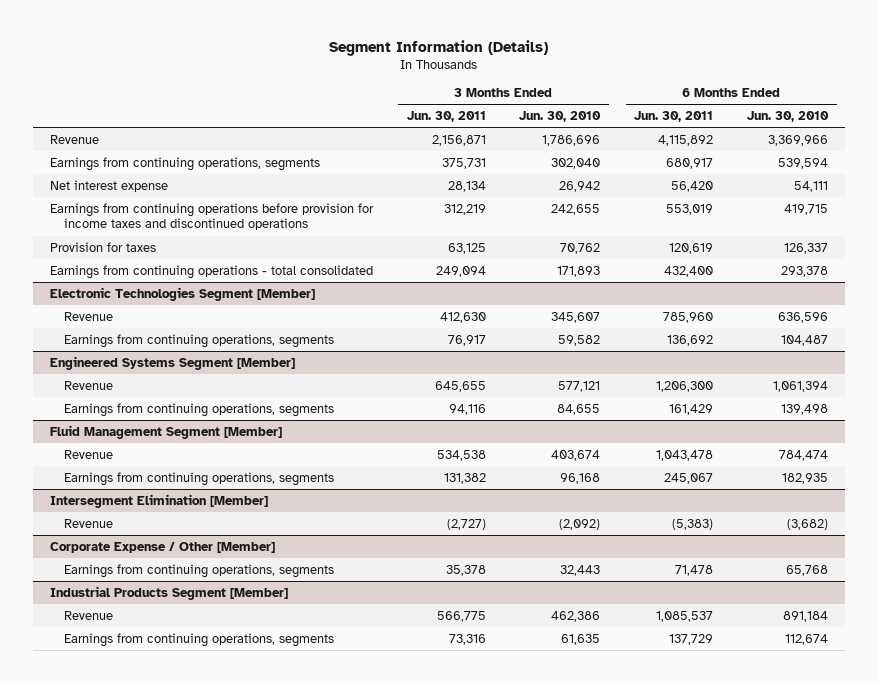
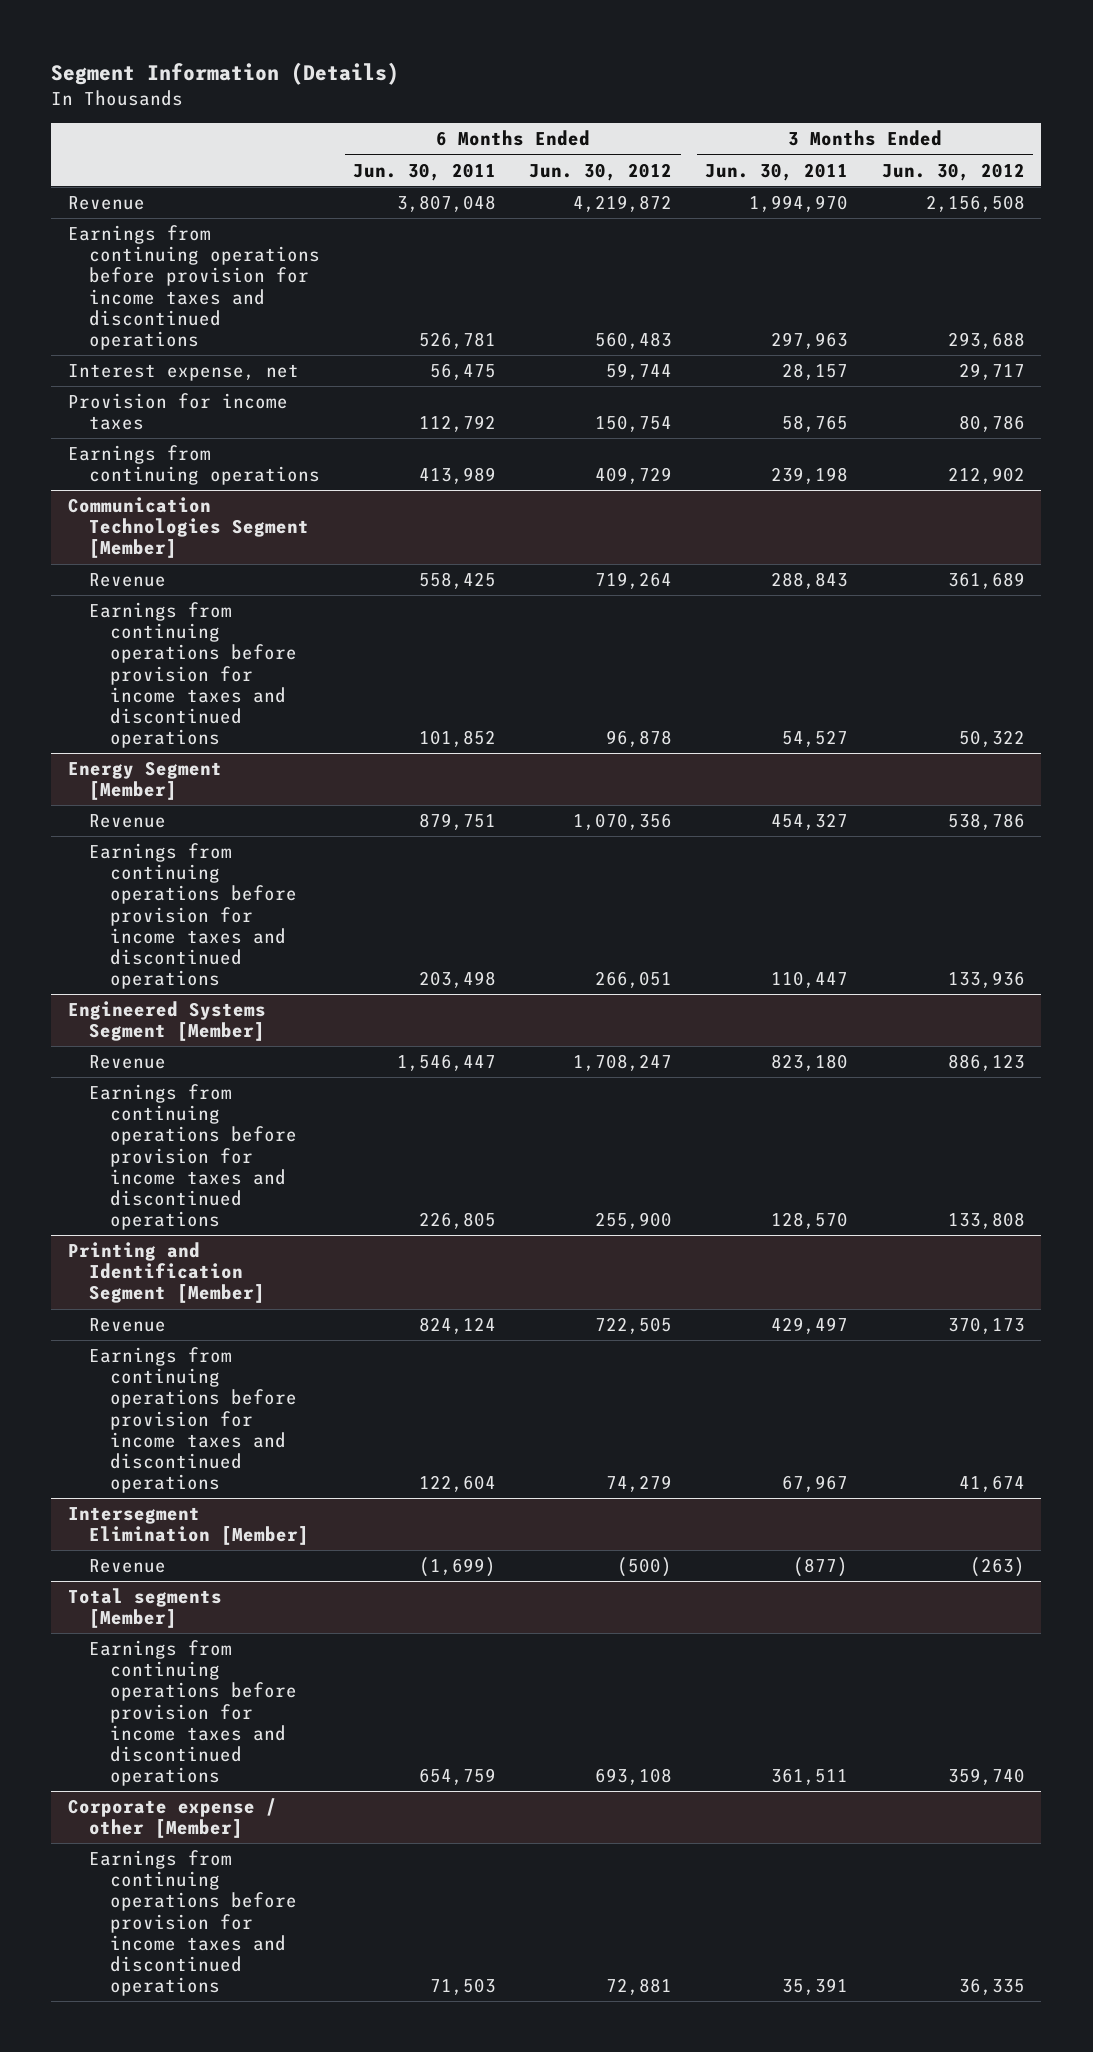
- | 3 Months Ended Jun. 30, 2011 | 3 Months Ended Jun. 30, 2010 | 6 Months Ended Jun. 30, 2011 | 6 Months Ended Jun. 30, 2010
+ | 6 Months Ended Jun. 30, 2011 | 6 Months Ended Jun. 30, 2012 | 3 Months Ended Jun. 30, 2011 | 3 Months Ended Jun. 30, 2012
- Revenue | 2,156,871 | 1,786,696 | 4,115,892 | 3,369,966
- Earnings from continuing operations, segments | 375,731 | 302,040 | 680,917 | 539,594
- Net interest expense | 28,134 | 26,942 | 56,420 | 54,111
- Earnings from continuing operations before provision for income taxes and discontinued operations | 312,219 | 242,655 | 553,019 | 419,715
- Provision for taxes | 63,125 | 70,762 | 120,619 | 126,337
- Earnings from continuing operations - total consolidated | 249,094 | 171,893 | 432,400 | 293,378
- Electronic Technologies Segment [Member]
- Revenue | 412,630 | 345,607 | 785,960 | 636,596
- Earnings from continuing operations, segments | 76,917 | 59,582 | 136,692 | 104,487
+ Revenue | 3,807,048 | 4,219,872 | 1,994,970 | 2,156,508
+ Earnings from continuing operations before provision for income taxes and discontinued operations | 526,781 | 560,483 | 297,963 | 293,688
+ Interest expense, net | 56,475 | 59,744 | 28,157 | 29,717
+ Provision for income taxes | 112,792 | 150,754 | 58,765 | 80,786
+ Earnings from continuing operations | 413,989 | 409,729 | 239,198 | 212,902
+ Communication Technologies Segment [Member]
+ Revenue | 558,425 | 719,264 | 288,843 | 361,689
+ Earnings from continuing operations before provision for income taxes and discontinued operations | 101,852 | 96,878 | 54,527 | 50,322
+ Energy Segment [Member]
+ Revenue | 879,751 | 1,070,356 | 454,327 | 538,786
+ Earnings from continuing operations before provision for income taxes and discontinued operations | 203,498 | 266,051 | 110,447 | 133,936
@ Engineered Systems Segment [Member]
- Revenue | 645,655 | 577,121 | 1,206,300 | 1,061,394
- Earnings from continuing operations, segments | 94,116 | 84,655 | 161,429 | 139,498
- Fluid Management Segment [Member]
- Revenue | 534,538 | 403,674 | 1,043,478 | 784,474
- Earnings from continuing operations, segments | 131,382 | 96,168 | 245,067 | 182,935
@ Engineered Systems Segment [Member]
+ Revenue | 1,546,447 | 1,708,247 | 823,180 | 886,123
+ Earnings from continuing operations before provision for income taxes and discontinued operations | 226,805 | 255,900 | 128,570 | 133,808
+ Printing and Identification Segment [Member]
+ Revenue | 824,124 | 722,505 | 429,497 | 370,173
+ Earnings from continuing operations before provision for income taxes and discontinued operations | 122,604 | 74,279 | 67,967 | 41,674
@ Intersegment Elimination [Member]
- Revenue | (2,727) | (2,092) | (5,383) | (3,682)
- Corporate Expense / Other [Member]
- Earnings from continuing operations, segments | 35,378 | 32,443 | 71,478 | 65,768
- Industrial Products Segment [Member]
- Revenue | 566,775 | 462,386 | 1,085,537 | 891,184
- Earnings from continuing operations, segments | 73,316 | 61,635 | 137,729 | 112,674
@ Intersegment Elimination [Member]
+ Revenue | (1,699) | (500) | (877) | (263)
+ Total segments [Member]
+ Earnings from continuing operations before provision for income taxes and discontinued operations | 654,759 | 693,108 | 361,511 | 359,740
+ Corporate expense / other [Member]
+ Earnings from continuing operations before provision for income taxes and discontinued operations | 71,503 | 72,881 | 35,391 | 36,335

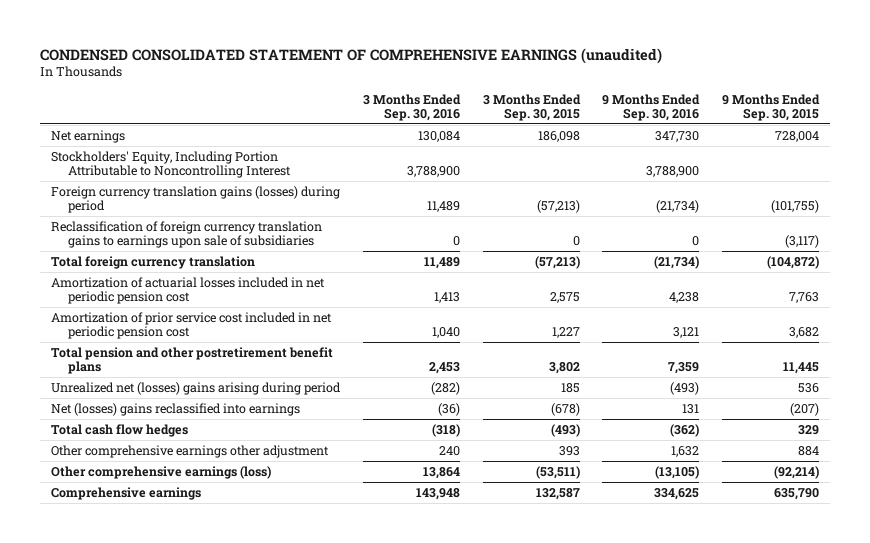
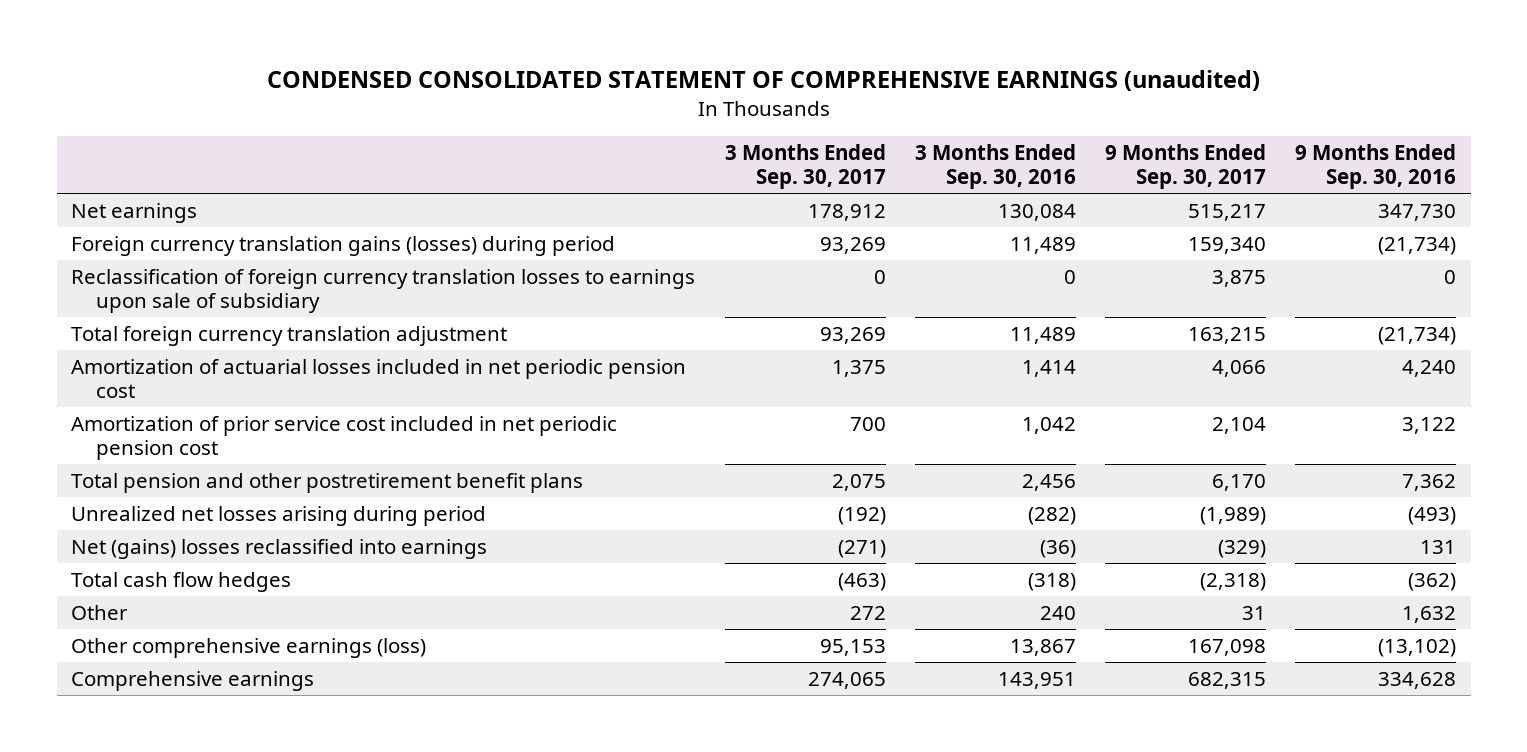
- | 3 Months Ended Sep. 30, 2016 | 3 Months Ended Sep. 30, 2015 | 9 Months Ended Sep. 30, 2016 | 9 Months Ended Sep. 30, 2015
+ | 3 Months Ended Sep. 30, 2017 | 3 Months Ended Sep. 30, 2016 | 9 Months Ended Sep. 30, 2017 | 9 Months Ended Sep. 30, 2016
- Stockholders' Equity, Including Portion Attributable to Noncontrolling Interest | 3,788,900 | | 3,788,900 |
- Reclassification of foreign currency translation gains to earnings upon sale of subsidiaries | 0 | 0 | 0 | (3,117)
- Total foreign currency translation | 11,489 | (57,213) | (21,734) | (104,872)
- Amortization of actuarial losses included in net periodic pension cost | 1,413 | 2,575 | 4,238 | 7,763
- Amortization of prior service cost included in net periodic pension cost | 1,040 | 1,227 | 3,121 | 3,682
- Total pension and other postretirement benefit plans | 2,453 | 3,802 | 7,359 | 11,445
- Unrealized net (losses) gains arising during period | (282) | 185 | (493) | 536
- Net (losses) gains reclassified into earnings | (36) | (678) | 131 | (207)
+ Reclassification of foreign currency translation losses to earnings upon sale of subsidiary | 0 | 0 | 3,875 | 0
+ Total foreign currency translation adjustment | 93,269 | 11,489 | 163,215 | (21,734)
+ Amortization of actuarial losses included in net periodic pension cost | 1,375 | 1,414 | 4,066 | 4,240
+ Amortization of prior service cost included in net periodic pension cost | 700 | 1,042 | 2,104 | 3,122
+ Total pension and other postretirement benefit plans | 2,075 | 2,456 | 6,170 | 7,362
+ Unrealized net losses arising during period | (192) | (282) | (1,989) | (493)
+ Net (gains) losses reclassified into earnings | (271) | (36) | (329) | 131
- Other comprehensive earnings other adjustment | 240 | 393 | 1,632 | 884
- Other comprehensive earnings (loss) | 13,864 | (53,511) | (13,105) | (92,214)
- Comprehensive earnings | 143,948 | 132,587 | 334,625 | 635,790
+ Other | 272 | 240 | 31 | 1,632
+ Other comprehensive earnings (loss) | 95,153 | 13,867 | 167,098 | (13,102)
+ Comprehensive earnings | 274,065 | 143,951 | 682,315 | 334,628

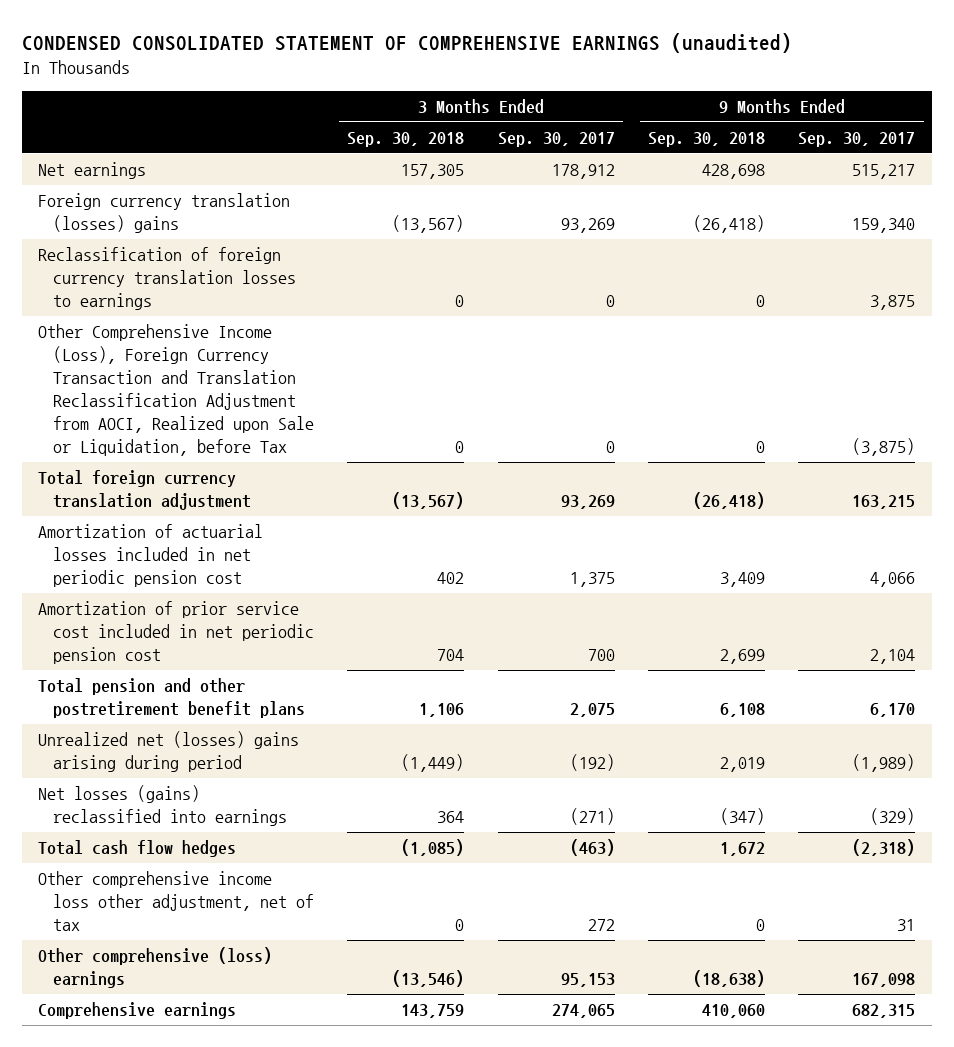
- | 3 Months Ended Sep. 30, 2017 | 3 Months Ended Sep. 30, 2016 | 9 Months Ended Sep. 30, 2017 | 9 Months Ended Sep. 30, 2016
+ | 3 Months Ended Sep. 30, 2018 | 3 Months Ended Sep. 30, 2017 | 9 Months Ended Sep. 30, 2018 | 9 Months Ended Sep. 30, 2017
- Foreign currency translation gains (losses) during period | 93,269 | 11,489 | 159,340 | (21,734)
- Reclassification of foreign currency translation losses to earnings upon sale of subsidiary | 0 | 0 | 3,875 | 0
+ Foreign currency translation (losses) gains | (13,567) | 93,269 | (26,418) | 159,340
+ Reclassification of foreign currency translation losses to earnings | 0 | 0 | 0 | 3,875
+ Other Comprehensive Income (Loss), Foreign Currency Transaction and Translation Reclassification Adjustment from AOCI, Realized upon Sale or Liquidation, before Tax | 0 | 0 | 0 | (3,875)
- Unrealized net losses arising during period | (192) | (282) | (1,989) | (493)
- Net (gains) losses reclassified into earnings | (271) | (36) | (329) | 131
+ Unrealized net (losses) gains arising during period | (1,449) | (192) | 2,019 | (1,989)
+ Net losses (gains) reclassified into earnings | 364 | (271) | (347) | (329)
- Other | 272 | 240 | 31 | 1,632
- Other comprehensive earnings (loss) | 95,153 | 13,867 | 167,098 | (13,102)
+ Other comprehensive income loss other adjustment, net of tax | 0 | 272 | 0 | 31
+ Other comprehensive (loss) earnings | (13,546) | 95,153 | (18,638) | 167,098

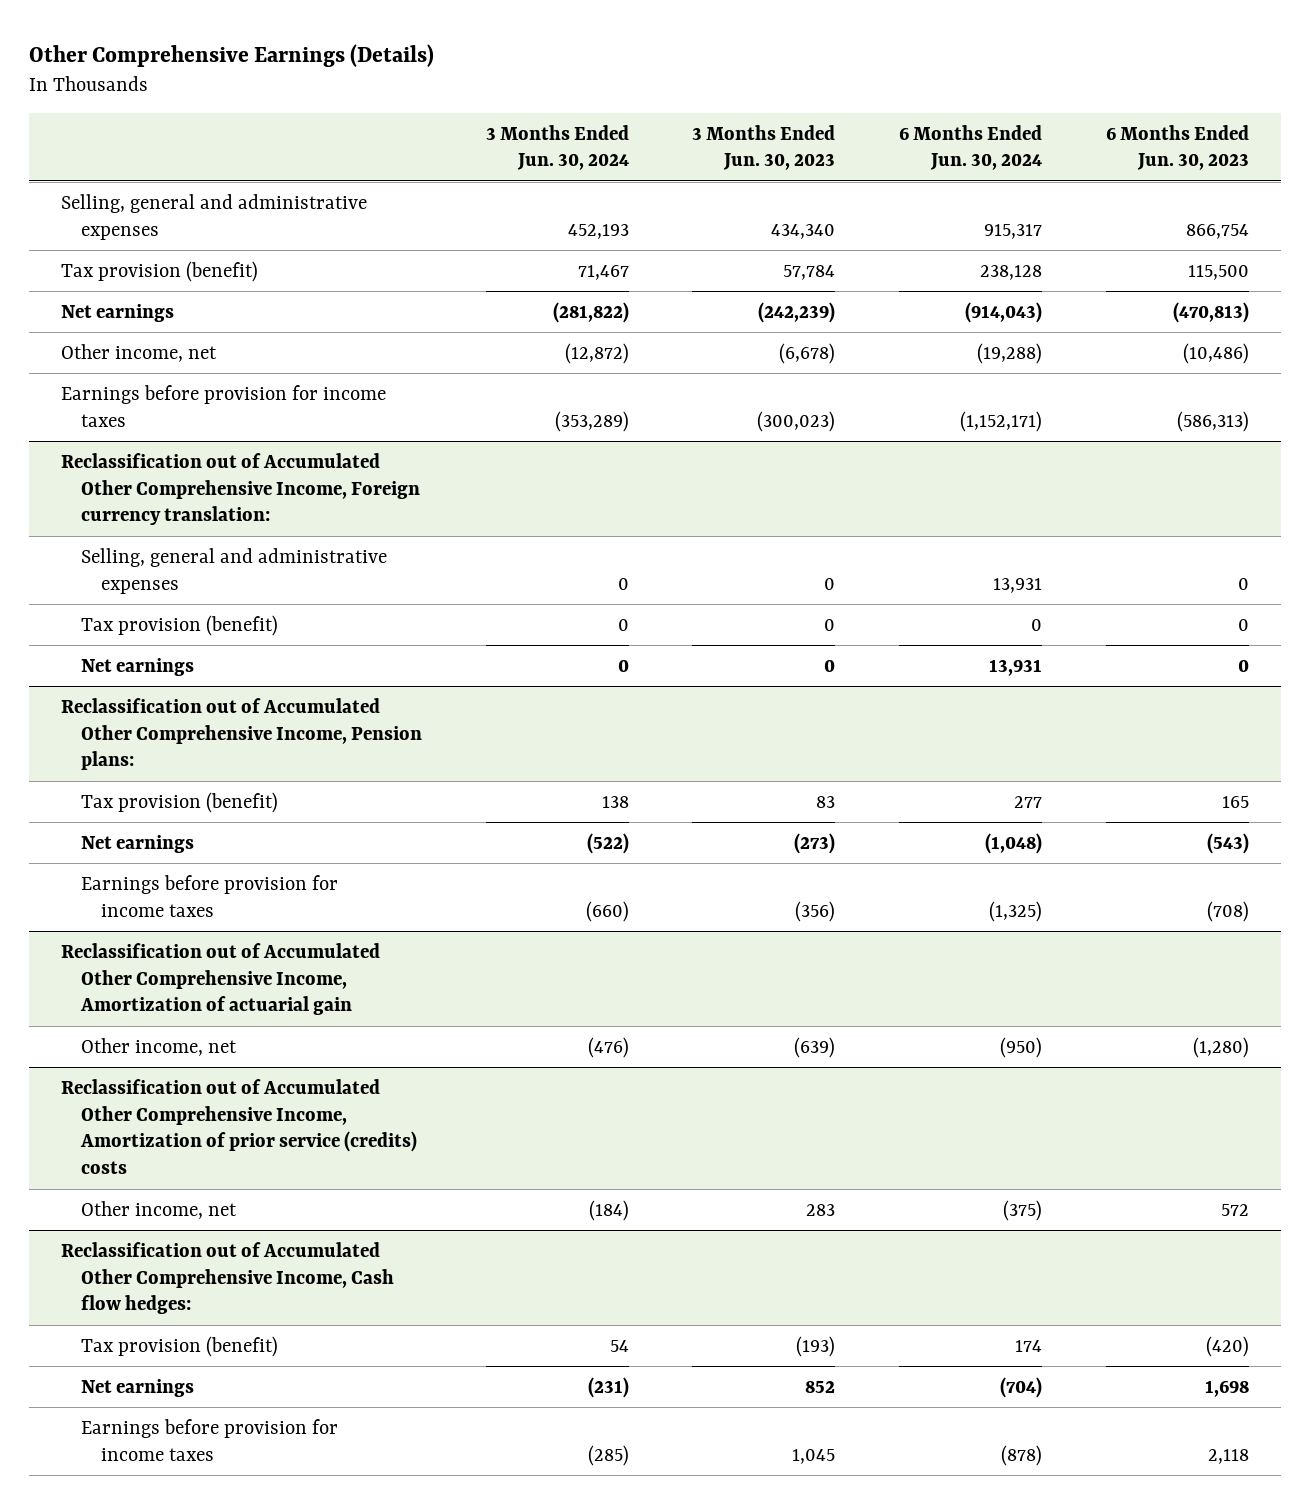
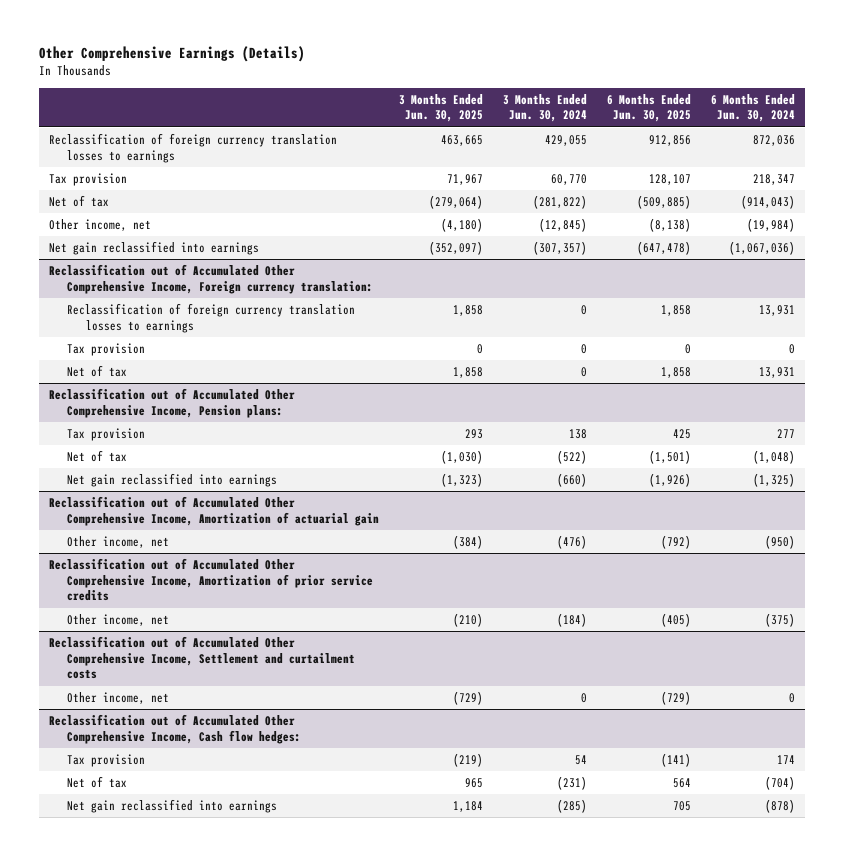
- | 3 Months Ended Jun. 30, 2024 | 3 Months Ended Jun. 30, 2023 | 6 Months Ended Jun. 30, 2024 | 6 Months Ended Jun. 30, 2023
+ | 3 Months Ended Jun. 30, 2025 | 3 Months Ended Jun. 30, 2024 | 6 Months Ended Jun. 30, 2025 | 6 Months Ended Jun. 30, 2024
- Selling, general and administrative expenses | 452,193 | 434,340 | 915,317 | 866,754
- Tax provision (benefit) | 71,467 | 57,784 | 238,128 | 115,500
- Net earnings | (281,822) | (242,239) | (914,043) | (470,813)
- Other income, net | (12,872) | (6,678) | (19,288) | (10,486)
- Earnings before provision for income taxes | (353,289) | (300,023) | (1,152,171) | (586,313)
+ Reclassification of foreign currency translation losses to earnings | 463,665 | 429,055 | 912,856 | 872,036
+ Tax provision | 71,967 | 60,770 | 128,107 | 218,347
+ Net of tax | (279,064) | (281,822) | (509,885) | (914,043)
+ Other income, net | (4,180) | (12,845) | (8,138) | (19,984)
+ Net gain reclassified into earnings | (352,097) | (307,357) | (647,478) | (1,067,036)
@ Reclassification out of Accumulated Other Comprehensive Income, Foreign currency translation:
- Selling, general and administrative expenses | 0 | 0 | 13,931 | 0
- Tax provision (benefit) | 0 | 0 | 0 | 0
- Net earnings | 0 | 0 | 13,931 | 0
+ Reclassification of foreign currency translation losses to earnings | 1,858 | 0 | 1,858 | 13,931
+ Tax provision | 0 | 0 | 0 | 0
+ Net of tax | 1,858 | 0 | 1,858 | 13,931
@ Reclassification out of Accumulated Other Comprehensive Income, Pension plans:
- Tax provision (benefit) | 138 | 83 | 277 | 165
- Net earnings | (522) | (273) | (1,048) | (543)
- Earnings before provision for income taxes | (660) | (356) | (1,325) | (708)
+ Tax provision | 293 | 138 | 425 | 277
+ Net of tax | (1,030) | (522) | (1,501) | (1,048)
+ Net gain reclassified into earnings | (1,323) | (660) | (1,926) | (1,325)
- Reclassification out of Accumulated Other Comprehensive Income, Amortization of prior service (credits) costs
+ Reclassification out of Accumulated Other Comprehensive Income, Amortization of prior service credits
+ Reclassification out of Accumulated Other Comprehensive Income, Settlement and curtailment costs
+ Other income, net | (729) | 0 | (729) | 0
@ Reclassification out of Accumulated Other Comprehensive Income, Cash flow hedges:
- Tax provision (benefit) | 54 | (193) | 174 | (420)
- Net earnings | (231) | 852 | (704) | 1,698
- Earnings before provision for income taxes | (285) | 1,045 | (878) | 2,118
+ Tax provision | (219) | 54 | (141) | 174
+ Net of tax | 965 | (231) | 564 | (704)
+ Net gain reclassified into earnings | 1,184 | (285) | 705 | (878)

